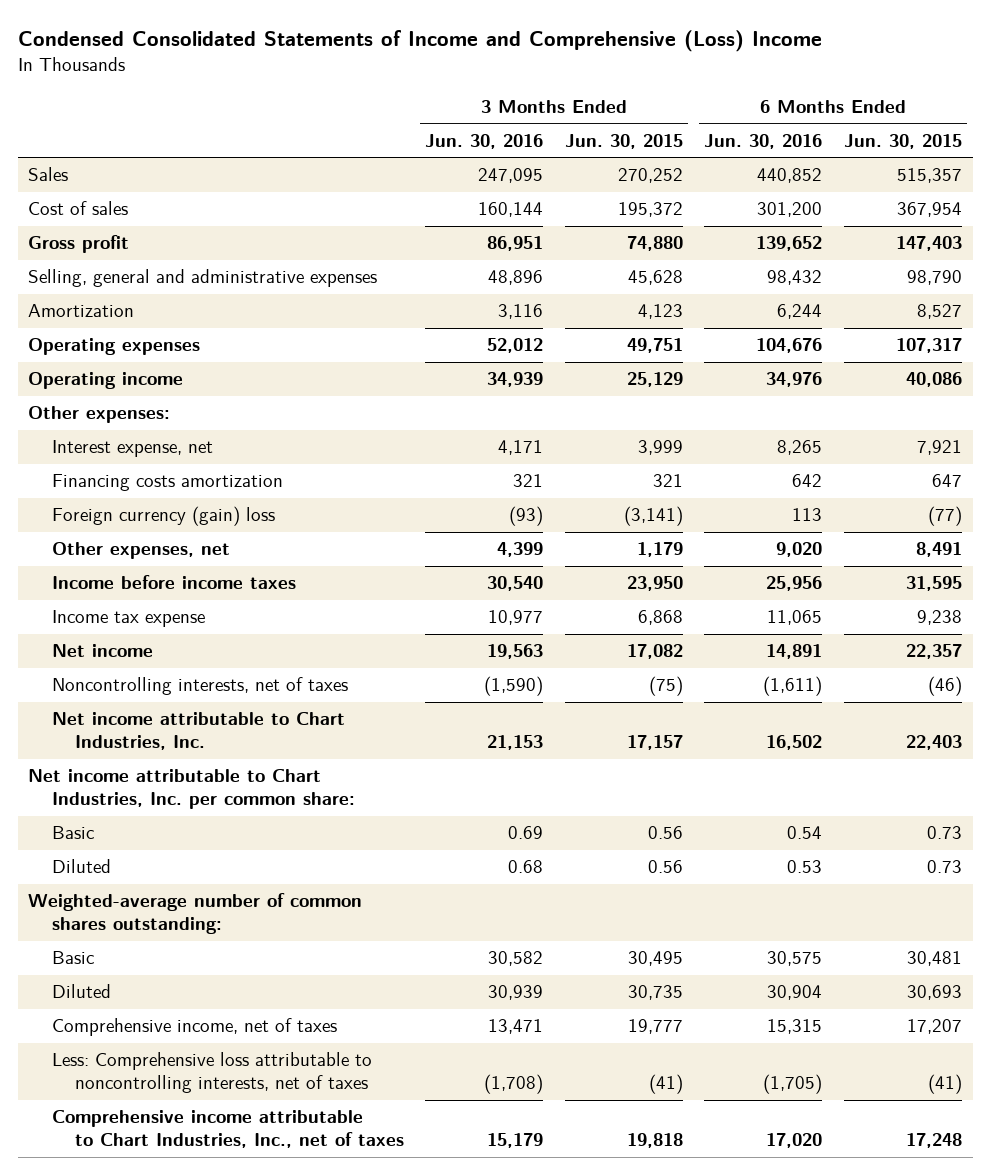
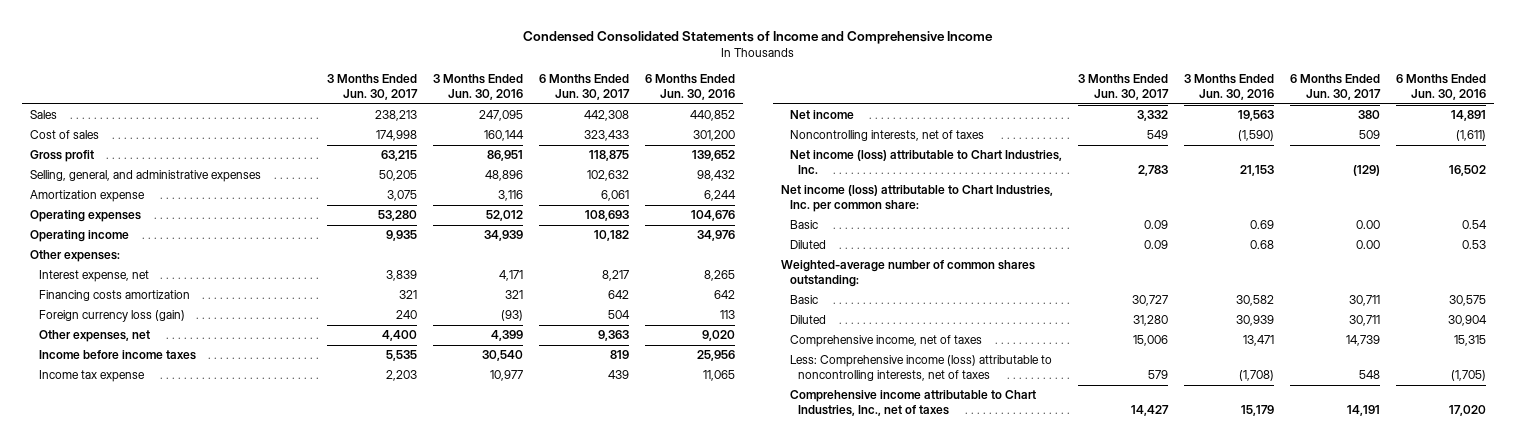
- Condensed Consolidated Statements of Income and Comprehensive (Loss) Income
+ Condensed Consolidated Statements of Income and Comprehensive Income
- | 3 Months Ended Jun. 30, 2016 | 3 Months Ended Jun. 30, 2015 | 6 Months Ended Jun. 30, 2016 | 6 Months Ended Jun. 30, 2015
+ | 3 Months Ended Jun. 30, 2017 | 3 Months Ended Jun. 30, 2016 | 6 Months Ended Jun. 30, 2017 | 6 Months Ended Jun. 30, 2016
- Selling, general and administrative expenses | 48,896 | 45,628 | 98,432 | 98,790
- Amortization | 3,116 | 4,123 | 6,244 | 8,527
+ Selling, general, and administrative expenses | 50,205 | 48,896 | 102,632 | 98,432
+ Amortization expense | 3,075 | 3,116 | 6,061 | 6,244
- Foreign currency (gain) loss | (93) | (3,141) | 113 | (77)
+ Foreign currency loss (gain) | 240 | (93) | 504 | 113
- Net income attributable to Chart Industries, Inc. | 21,153 | 17,157 | 16,502 | 22,403
- Net income attributable to Chart Industries, Inc. per common share:
+ Net income (loss) attributable to Chart Industries, Inc. | 2,783 | 21,153 | (129) | 16,502
+ Net income (loss) attributable to Chart Industries, Inc. per common share:
- Less: Comprehensive loss attributable to noncontrolling interests, net of taxes | (1,708) | (41) | (1,705) | (41)
+ Less: Comprehensive income (loss) attributable to noncontrolling interests, net of taxes | 579 | (1,708) | 548 | (1,705)

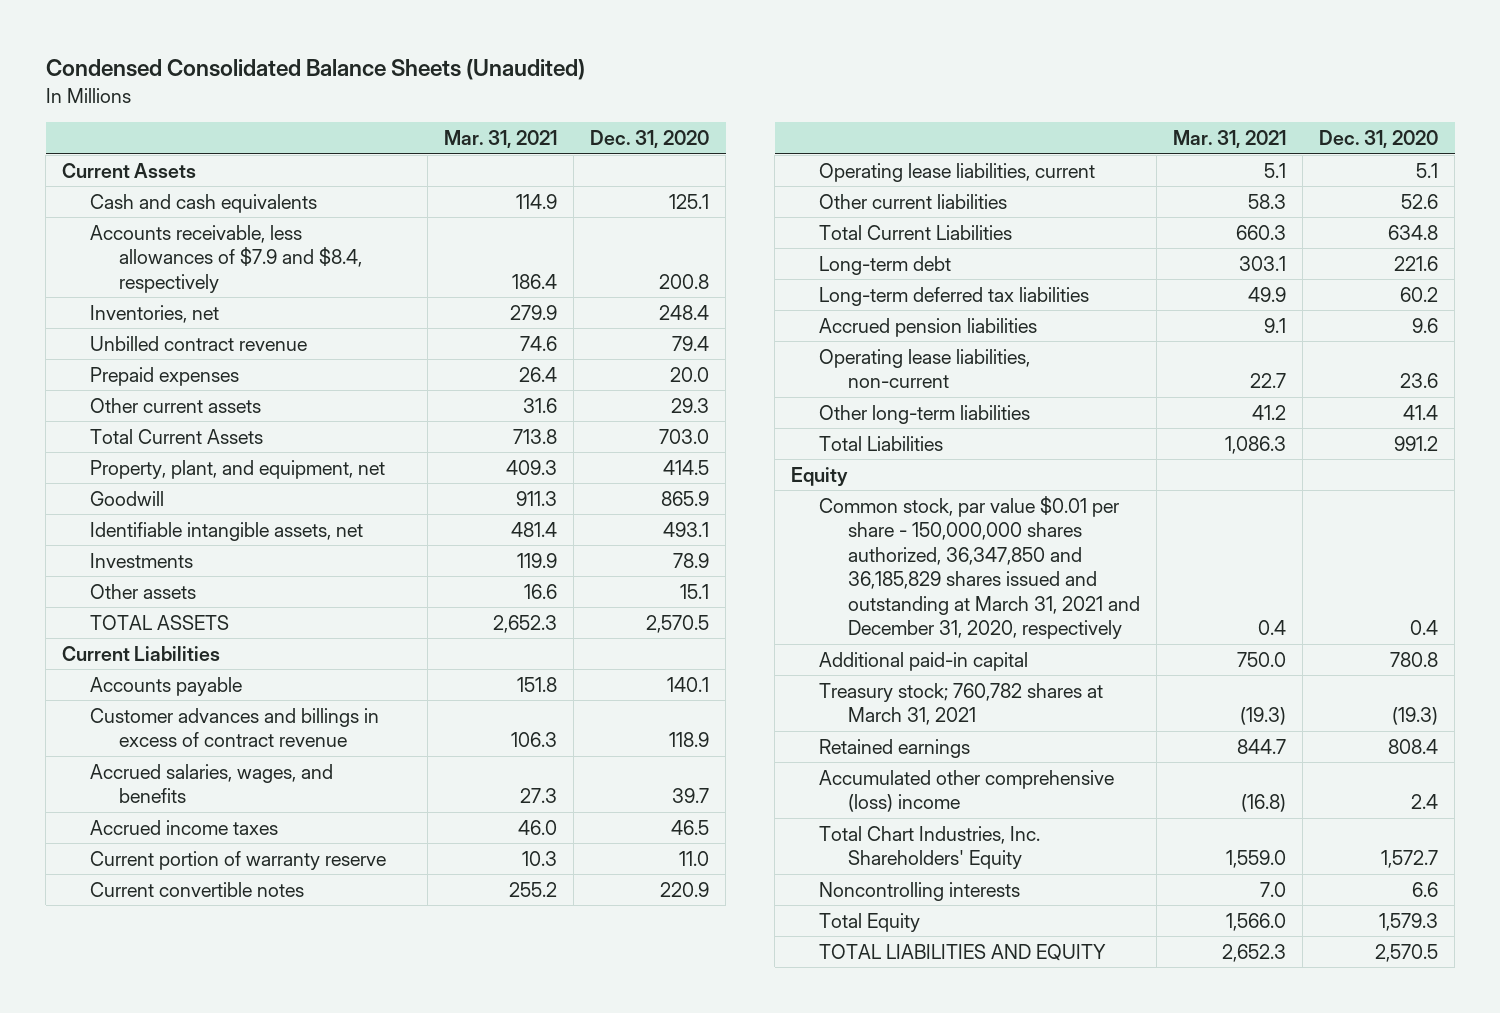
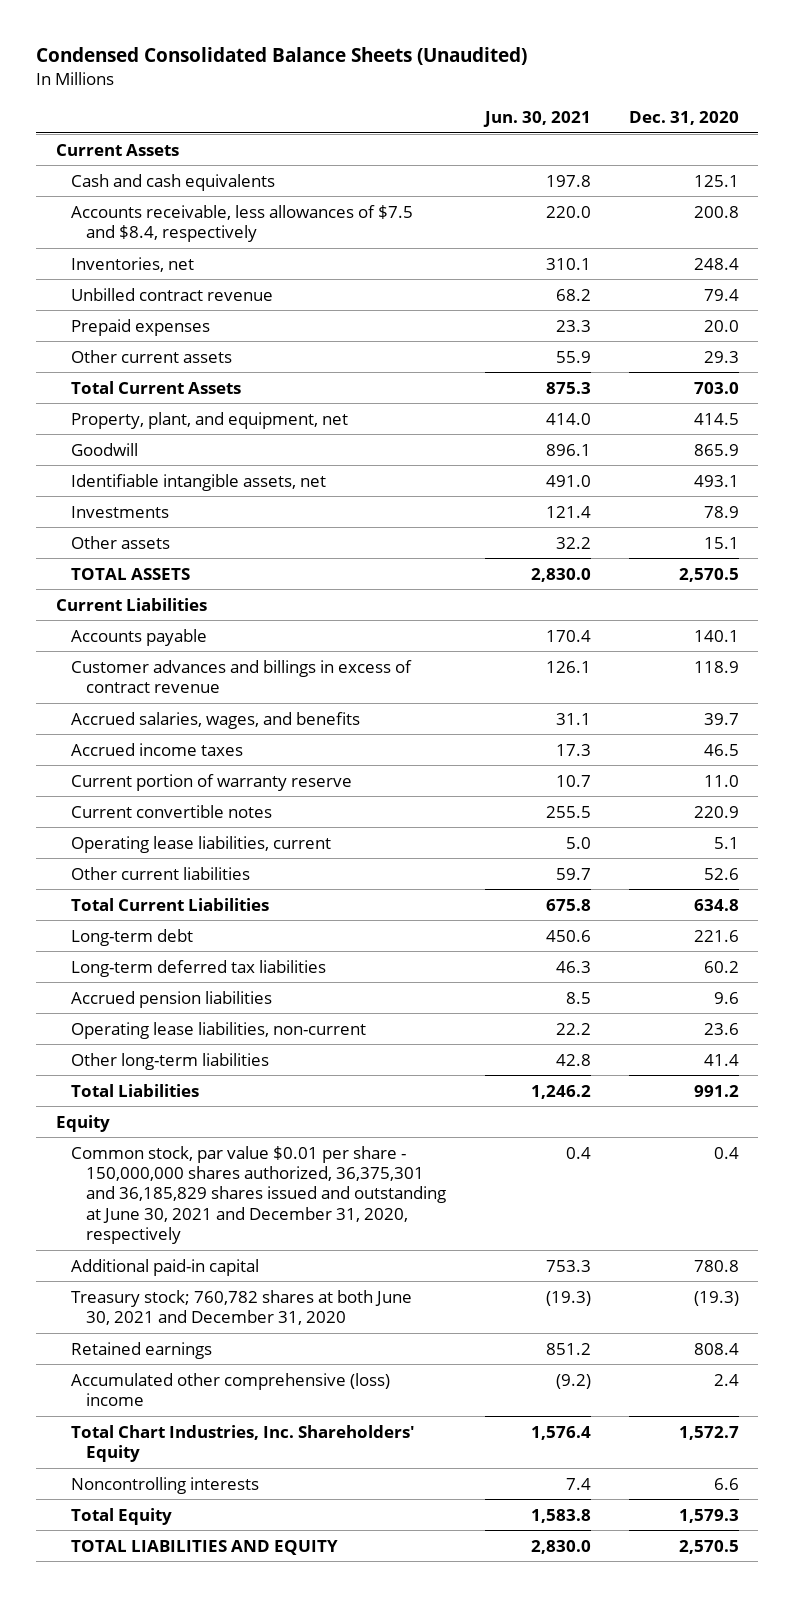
- | Mar. 31, 2021 | Dec. 31, 2020
+ | Jun. 30, 2021 | Dec. 31, 2020
- Accounts receivable, less allowances of $7.9 and $8.4, respectively | 186.4 | 200.8
+ Accounts receivable, less allowances of $7.5 and $8.4, respectively | 220.0 | 200.8
- Common stock, par value $0.01 per share - 150,000,000 shares authorized, 36,347,850 and 36,185,829 shares issued and outstanding at March 31, 2021 and December 31, 2020, respectively | 0.4 | 0.4
+ Common stock, par value $0.01 per share - 150,000,000 shares authorized, 36,375,301 and 36,185,829 shares issued and outstanding at June 30, 2021 and December 31, 2020, respectively | 0.4 | 0.4
- Treasury stock; 760,782 shares at March 31, 2021 | (19.3) | (19.3)
+ Treasury stock; 760,782 shares at both June 30, 2021 and December 31, 2020 | (19.3) | (19.3)

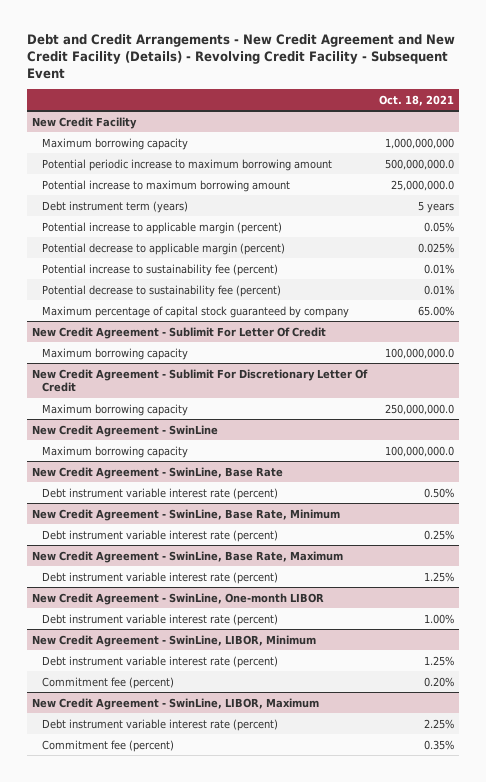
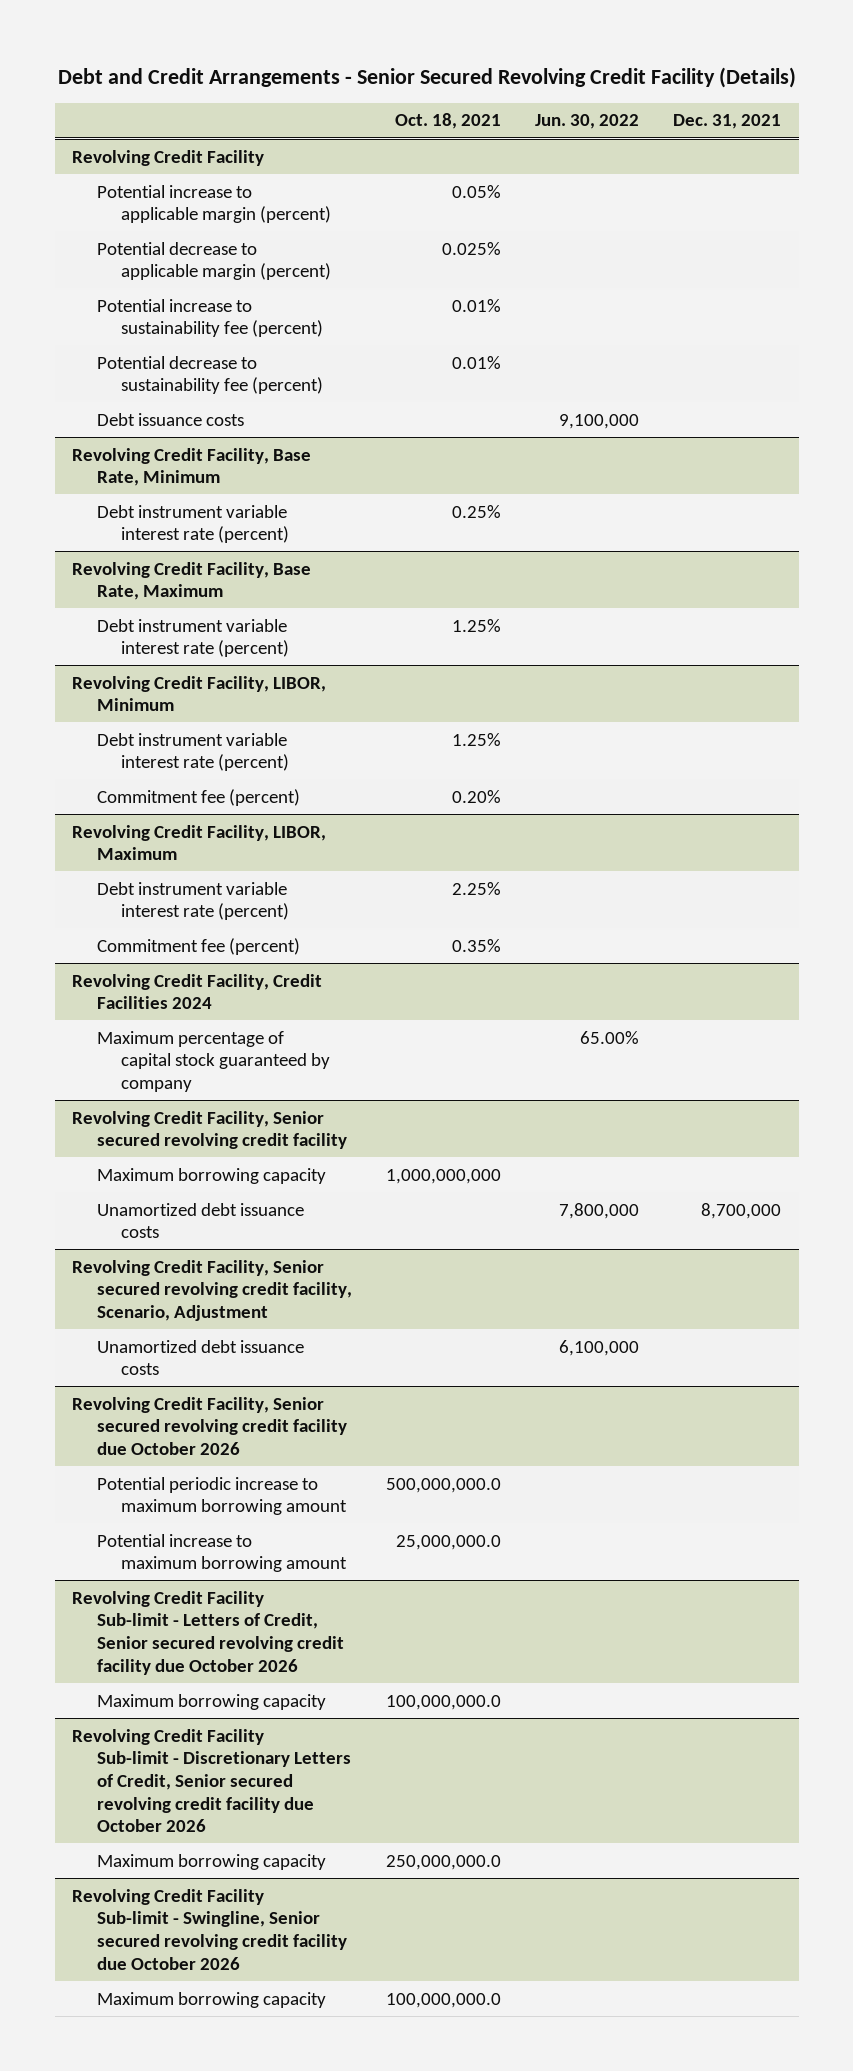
- Debt and Credit Arrangements - New Credit Agreement and New Credit Facility (Details) - Revolving Credit Facility - Subsequent Event
+ Debt and Credit Arrangements - Senior Secured Revolving Credit Facility (Details)
- | Oct. 18, 2021
+ | Oct. 18, 2021 | Jun. 30, 2022 | Dec. 31, 2021
- New Credit Facility
- Maximum borrowing capacity | 1,000,000,000
- Potential periodic increase to maximum borrowing amount | 500,000,000.0
- Potential increase to maximum borrowing amount | 25,000,000.0
- Debt instrument term (years) | 5 years
+ Revolving Credit Facility
- Maximum percentage of capital stock guaranteed by company | 65.00%
- New Credit Agreement - Sublimit For Letter Of Credit
- Maximum borrowing capacity | 100,000,000.0
- New Credit Agreement - Sublimit For Discretionary Letter Of Credit
- Maximum borrowing capacity | 250,000,000.0
- New Credit Agreement - SwinLine
- Maximum borrowing capacity | 100,000,000.0
- New Credit Agreement - SwinLine, Base Rate
- Debt instrument variable interest rate (percent) | 0.50%
- New Credit Agreement - SwinLine, Base Rate, Minimum
+ Debt issuance costs | | 9,100,000 |
+ Revolving Credit Facility, Base Rate, Minimum
- New Credit Agreement - SwinLine, Base Rate, Maximum
+ Revolving Credit Facility, Base Rate, Maximum
- New Credit Agreement - SwinLine, One-month LIBOR
- Debt instrument variable interest rate (percent) | 1.00%
- New Credit Agreement - SwinLine, LIBOR, Minimum
+ Revolving Credit Facility, LIBOR, Minimum
- New Credit Agreement - SwinLine, LIBOR, Maximum
+ Revolving Credit Facility, LIBOR, Maximum
+ Revolving Credit Facility, Credit Facilities 2024
+ Maximum percentage of capital stock guaranteed by company | | 65.00% |
+ Revolving Credit Facility, Senior secured revolving credit facility
+ Maximum borrowing capacity | 1,000,000,000 | |
+ Unamortized debt issuance costs | | 7,800,000 | 8,700,000
+ Revolving Credit Facility, Senior secured revolving credit facility, Scenario, Adjustment
+ Unamortized debt issuance costs | | 6,100,000 |
+ Revolving Credit Facility, Senior secured revolving credit facility due October 2026
+ Potential periodic increase to maximum borrowing amount | 500,000,000.0 | |
+ Potential increase to maximum borrowing amount | 25,000,000.0 | |
+ Revolving Credit Facility Sub-limit - Letters of Credit, Senior secured revolving credit facility due October 2026
+ Maximum borrowing capacity | 100,000,000.0 | |
+ Revolving Credit Facility Sub-limit - Discretionary Letters of Credit, Senior secured revolving credit facility due October 2026
+ Maximum borrowing capacity | 250,000,000.0 | |
+ Revolving Credit Facility Sub-limit - Swingline, Senior secured revolving credit facility due October 2026
+ Maximum borrowing capacity | 100,000,000.0 | |

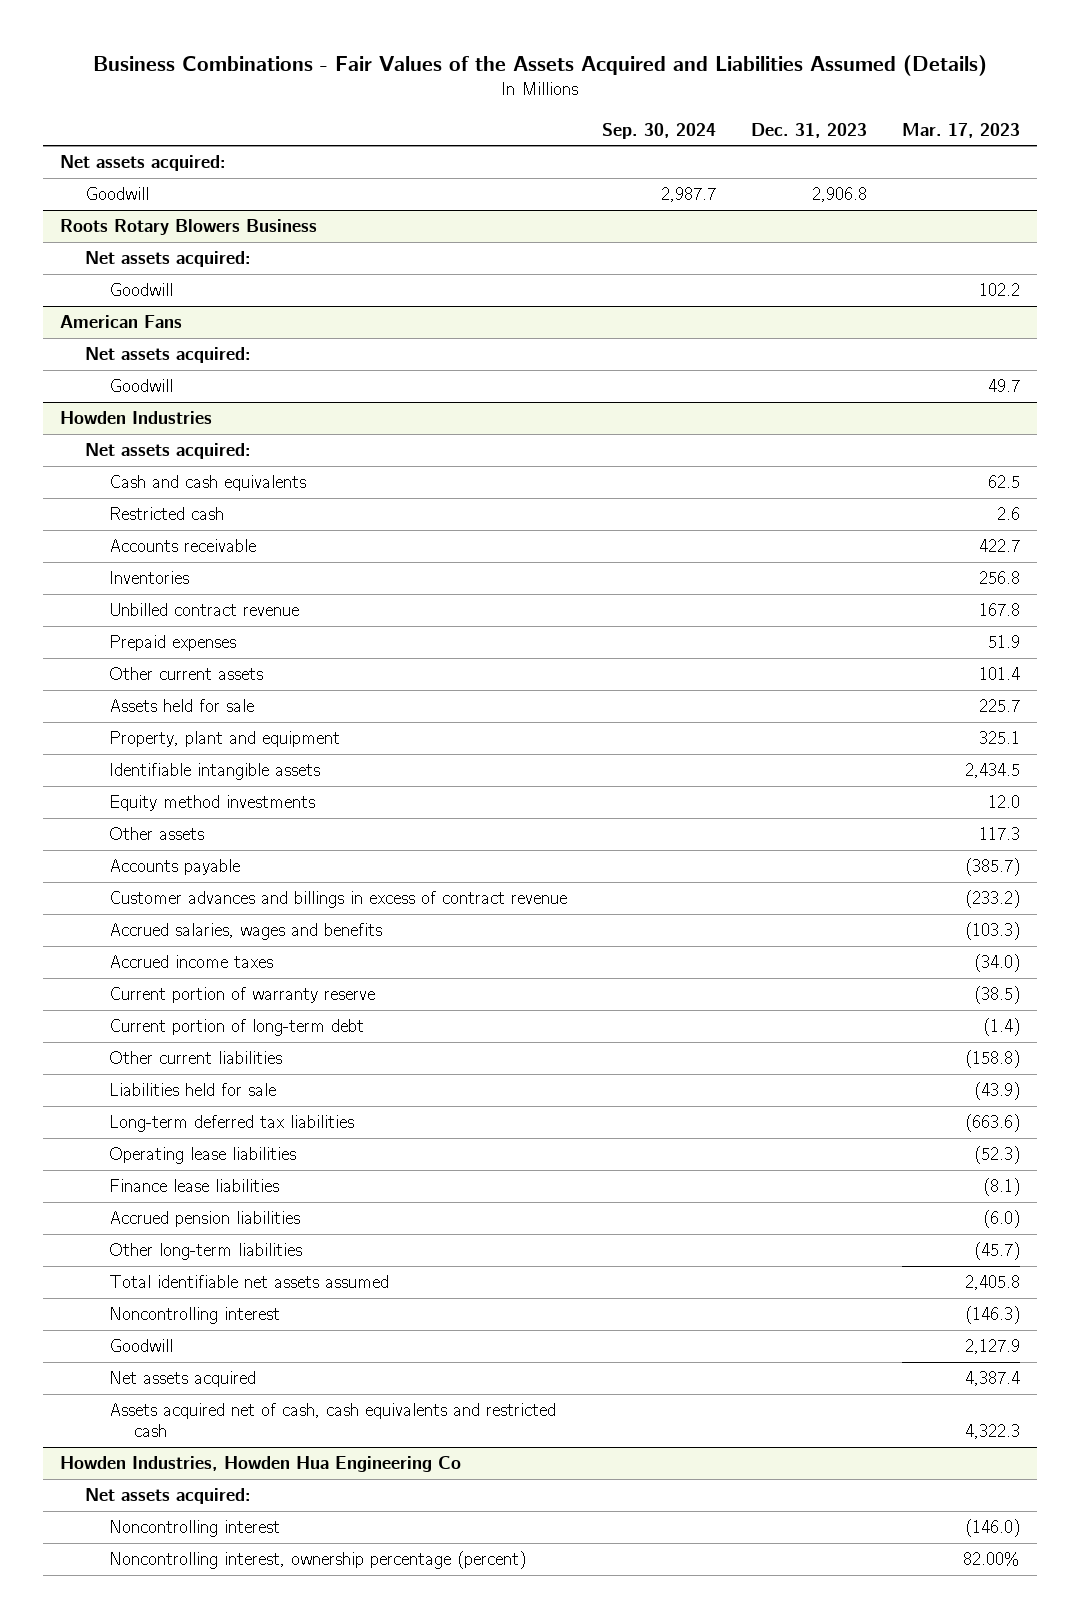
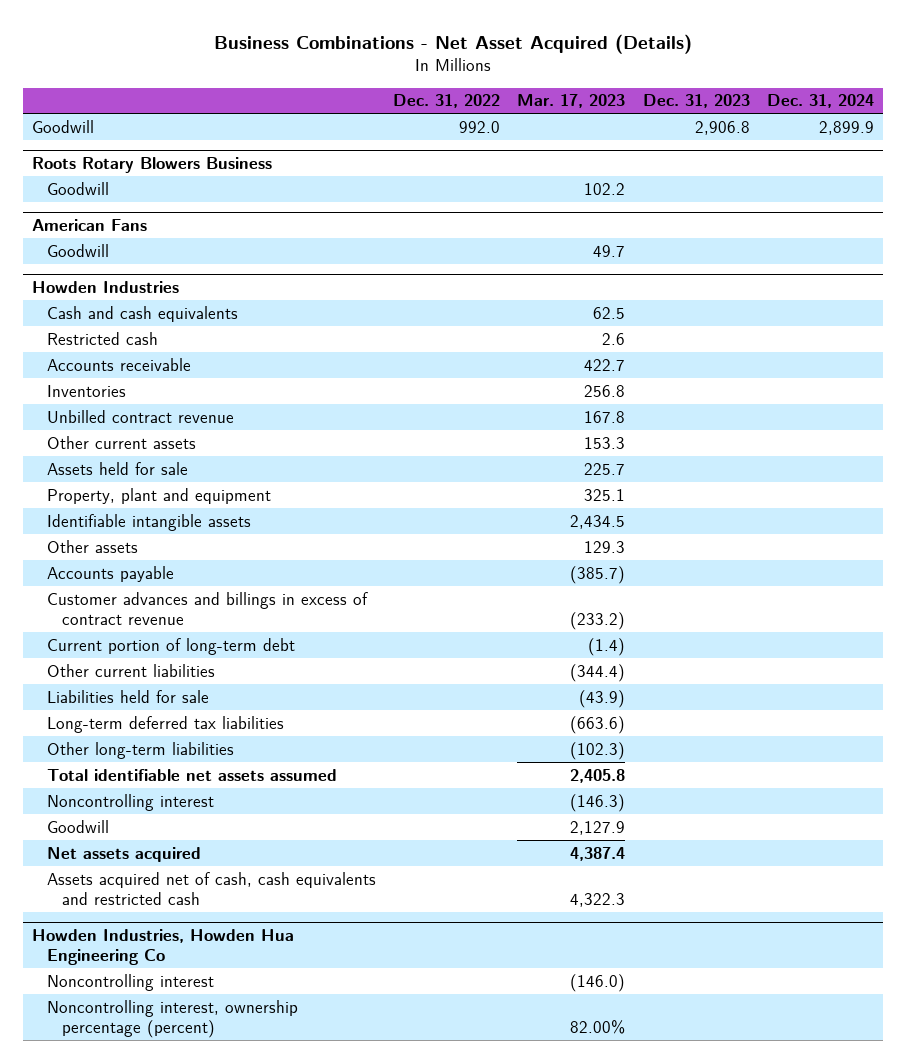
- Business Combinations - Fair Values of the Assets Acquired and Liabilities Assumed (Details)
+ Business Combinations - Net Asset Acquired (Details)
- | Sep. 30, 2024 | Dec. 31, 2023 | Mar. 17, 2023
+ | Dec. 31, 2022 | Mar. 17, 2023 | Dec. 31, 2023 | Dec. 31, 2024
- Net assets acquired:
@ Roots Rotary Blowers Business
- Net assets acquired:
@ American Fans
- Net assets acquired:
@ Howden Industries
- Net assets acquired:
- Prepaid expenses | | | 51.9
- Other current assets | | | 101.4
+ Other current assets | | 153.3 | |
- Equity method investments | | | 12.0
- Other assets | | | 117.3
+ Other assets | | 129.3 | |
- Accrued salaries, wages and benefits | | | (103.3)
- Accrued income taxes | | | (34.0)
- Current portion of warranty reserve | | | (38.5)
- Other current liabilities | | | (158.8)
+ Other current liabilities | | (344.4) | |
- Operating lease liabilities | | | (52.3)
- Finance lease liabilities | | | (8.1)
- Accrued pension liabilities | | | (6.0)
- Other long-term liabilities | | | (45.7)
+ Other long-term liabilities | | (102.3) | |
@ Howden Industries, Howden Hua Engineering Co
- Net assets acquired:

